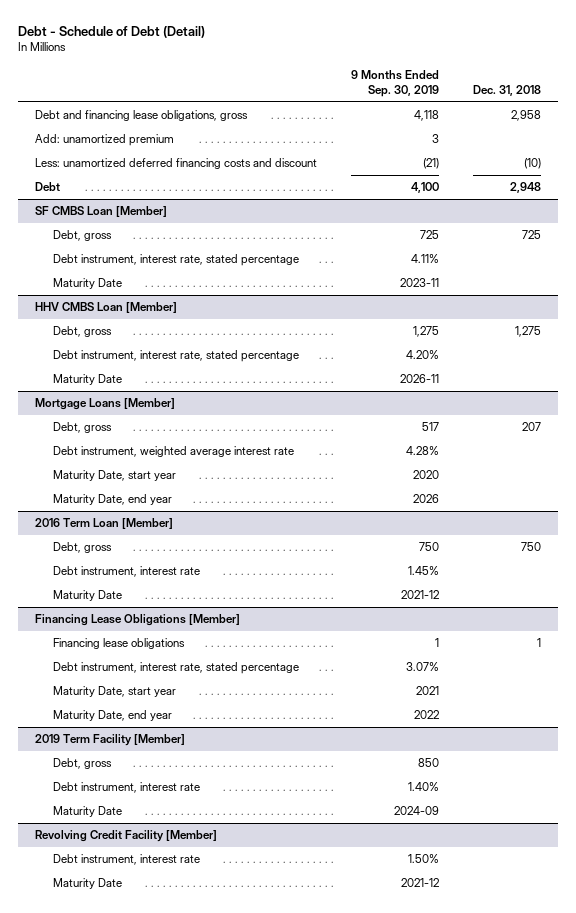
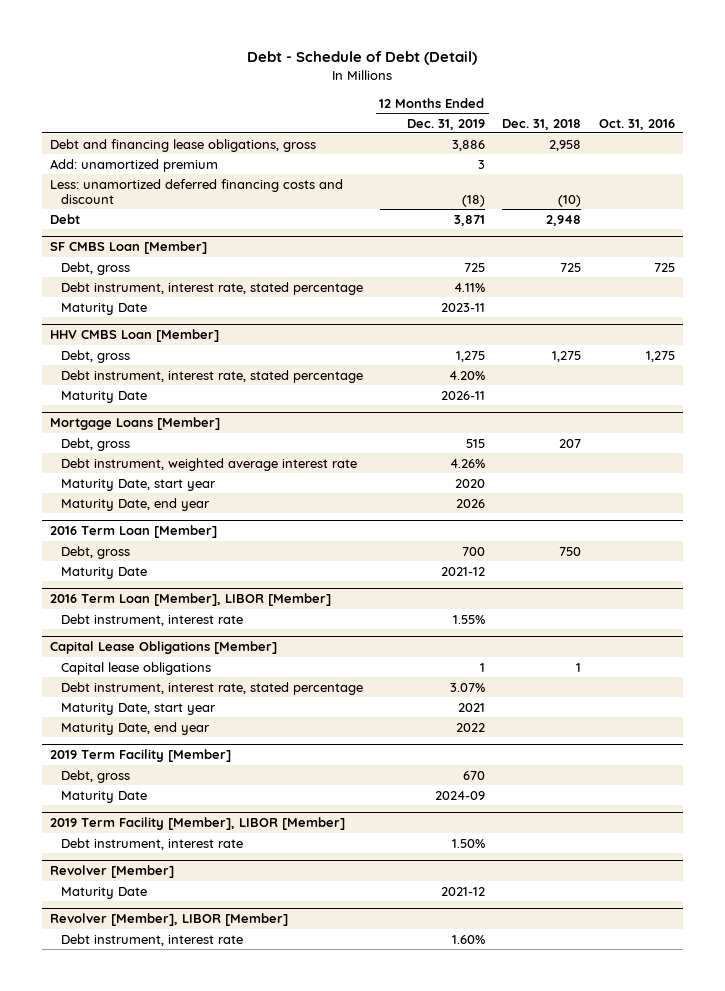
- | 9 Months Ended Sep. 30, 2019 | Dec. 31, 2018
+ | 12 Months Ended Dec. 31, 2019 | Dec. 31, 2018 | Oct. 31, 2016
@ 2016 Term Loan [Member]
- Debt instrument, interest rate | 1.45% |
- Financing Lease Obligations [Member]
- Financing lease obligations | 1 | 1
+ 2016 Term Loan [Member], LIBOR [Member]
+ Debt instrument, interest rate | 1.55% | |
+ Capital Lease Obligations [Member]
+ Capital lease obligations | 1 | 1 |
@ 2019 Term Facility [Member]
- Debt instrument, interest rate | 1.40% |
- Revolving Credit Facility [Member]
- Debt instrument, interest rate | 1.50% |
+ 2019 Term Facility [Member], LIBOR [Member]
+ Debt instrument, interest rate | 1.50% | |
+ Revolver [Member]
+ Revolver [Member], LIBOR [Member]
+ Debt instrument, interest rate | 1.60% | |

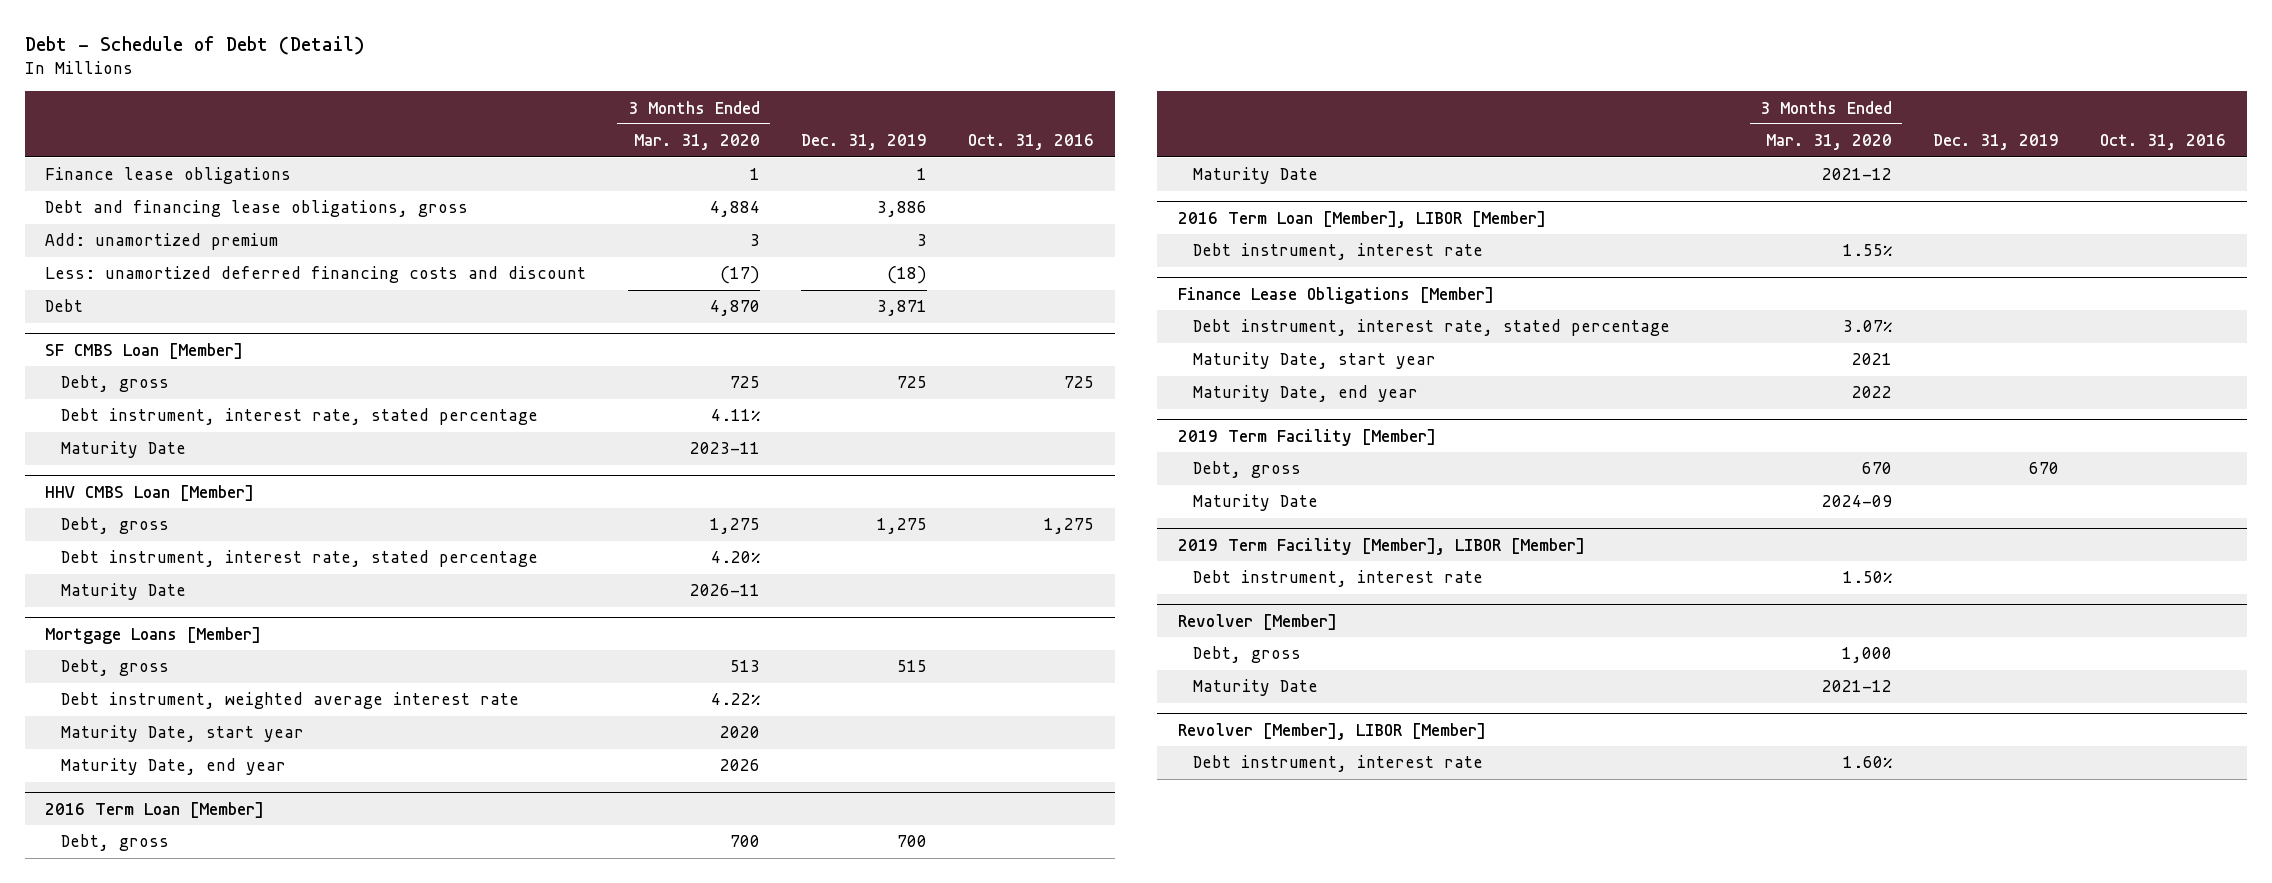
- | 12 Months Ended Dec. 31, 2019 | Dec. 31, 2018 | Oct. 31, 2016
+ | 3 Months Ended Mar. 31, 2020 | Dec. 31, 2019 | Oct. 31, 2016
+ Finance lease obligations | 1 | 1 |
- Capital Lease Obligations [Member]
- Capital lease obligations | 1 | 1 |
+ Finance Lease Obligations [Member]
@ Revolver [Member]
+ Debt, gross | 1,000 | |

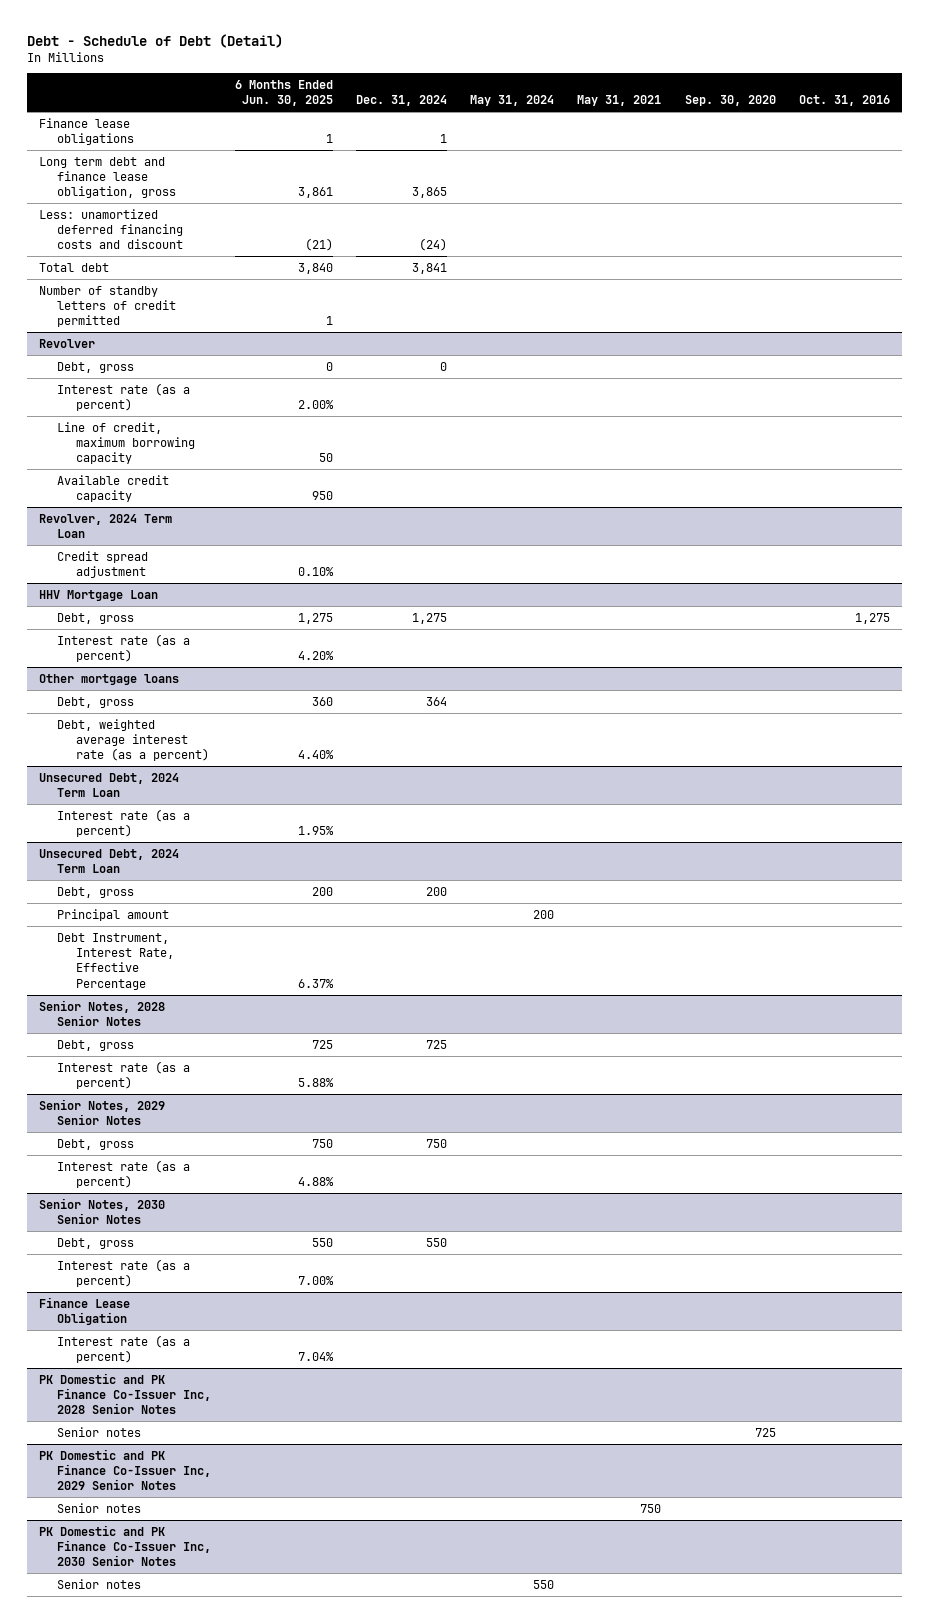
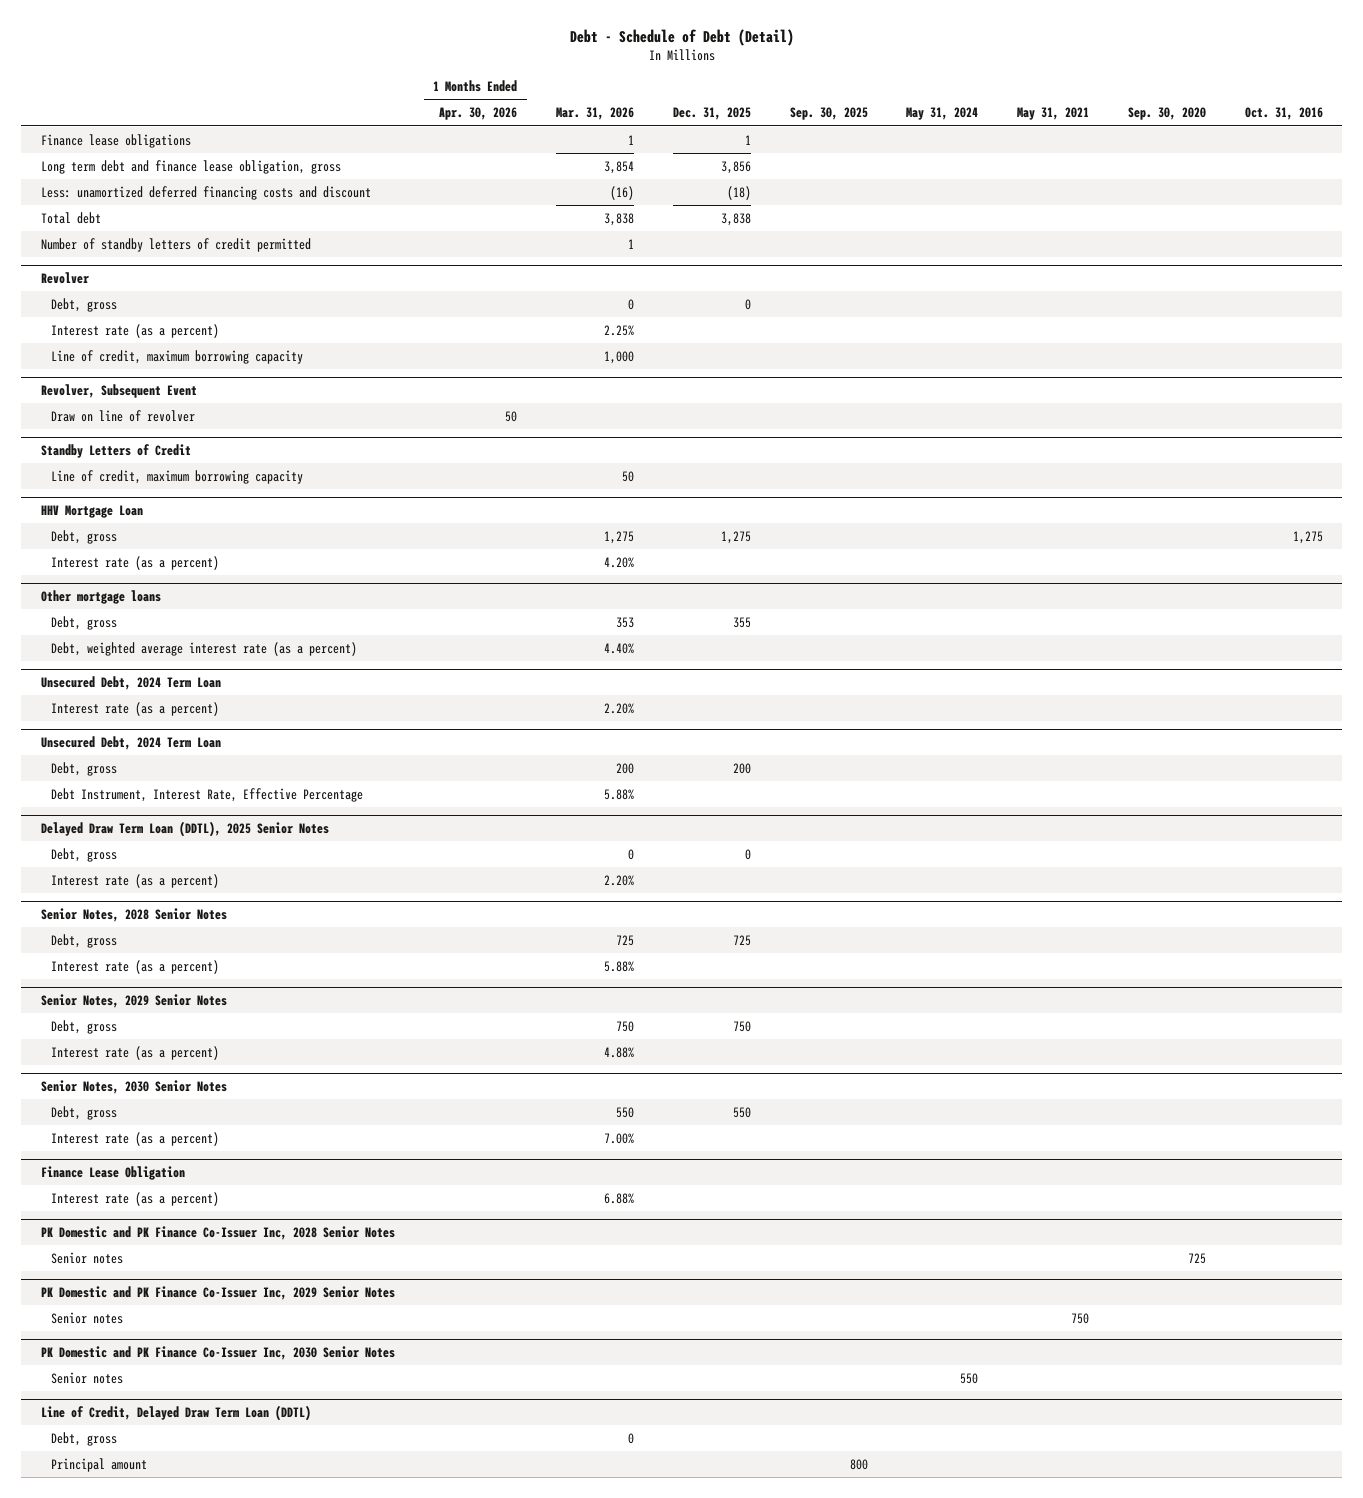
- | 6 Months Ended Jun. 30, 2025 | Dec. 31, 2024 | May 31, 2024 | May 31, 2021 | Sep. 30, 2020 | Oct. 31, 2016
+ | 1 Months Ended Apr. 30, 2026 | Mar. 31, 2026 | Dec. 31, 2025 | Sep. 30, 2025 | May 31, 2024 | May 31, 2021 | Sep. 30, 2020 | Oct. 31, 2016
@ Revolver
- Available credit capacity | 950 | | | | |
- Revolver, 2024 Term Loan
- Credit spread adjustment | 0.10% | | | | |
+ Revolver, Subsequent Event
+ Draw on line of revolver | 50 | | | | | | |
+ Standby Letters of Credit
+ Line of credit, maximum borrowing capacity | | 50 | | | | | |
@ Unsecured Debt, 2024 Term Loan
- Principal amount | | | 200 | | |
+ Delayed Draw Term Loan (DDTL), 2025 Senior Notes
+ Debt, gross | | 0 | 0 | | | | |
+ Interest rate (as a percent) | | 2.20% | | | | | |
+ Line of Credit, Delayed Draw Term Loan (DDTL)
+ Debt, gross | | 0 | | | | | |
+ Principal amount | | | | 800 | | | |

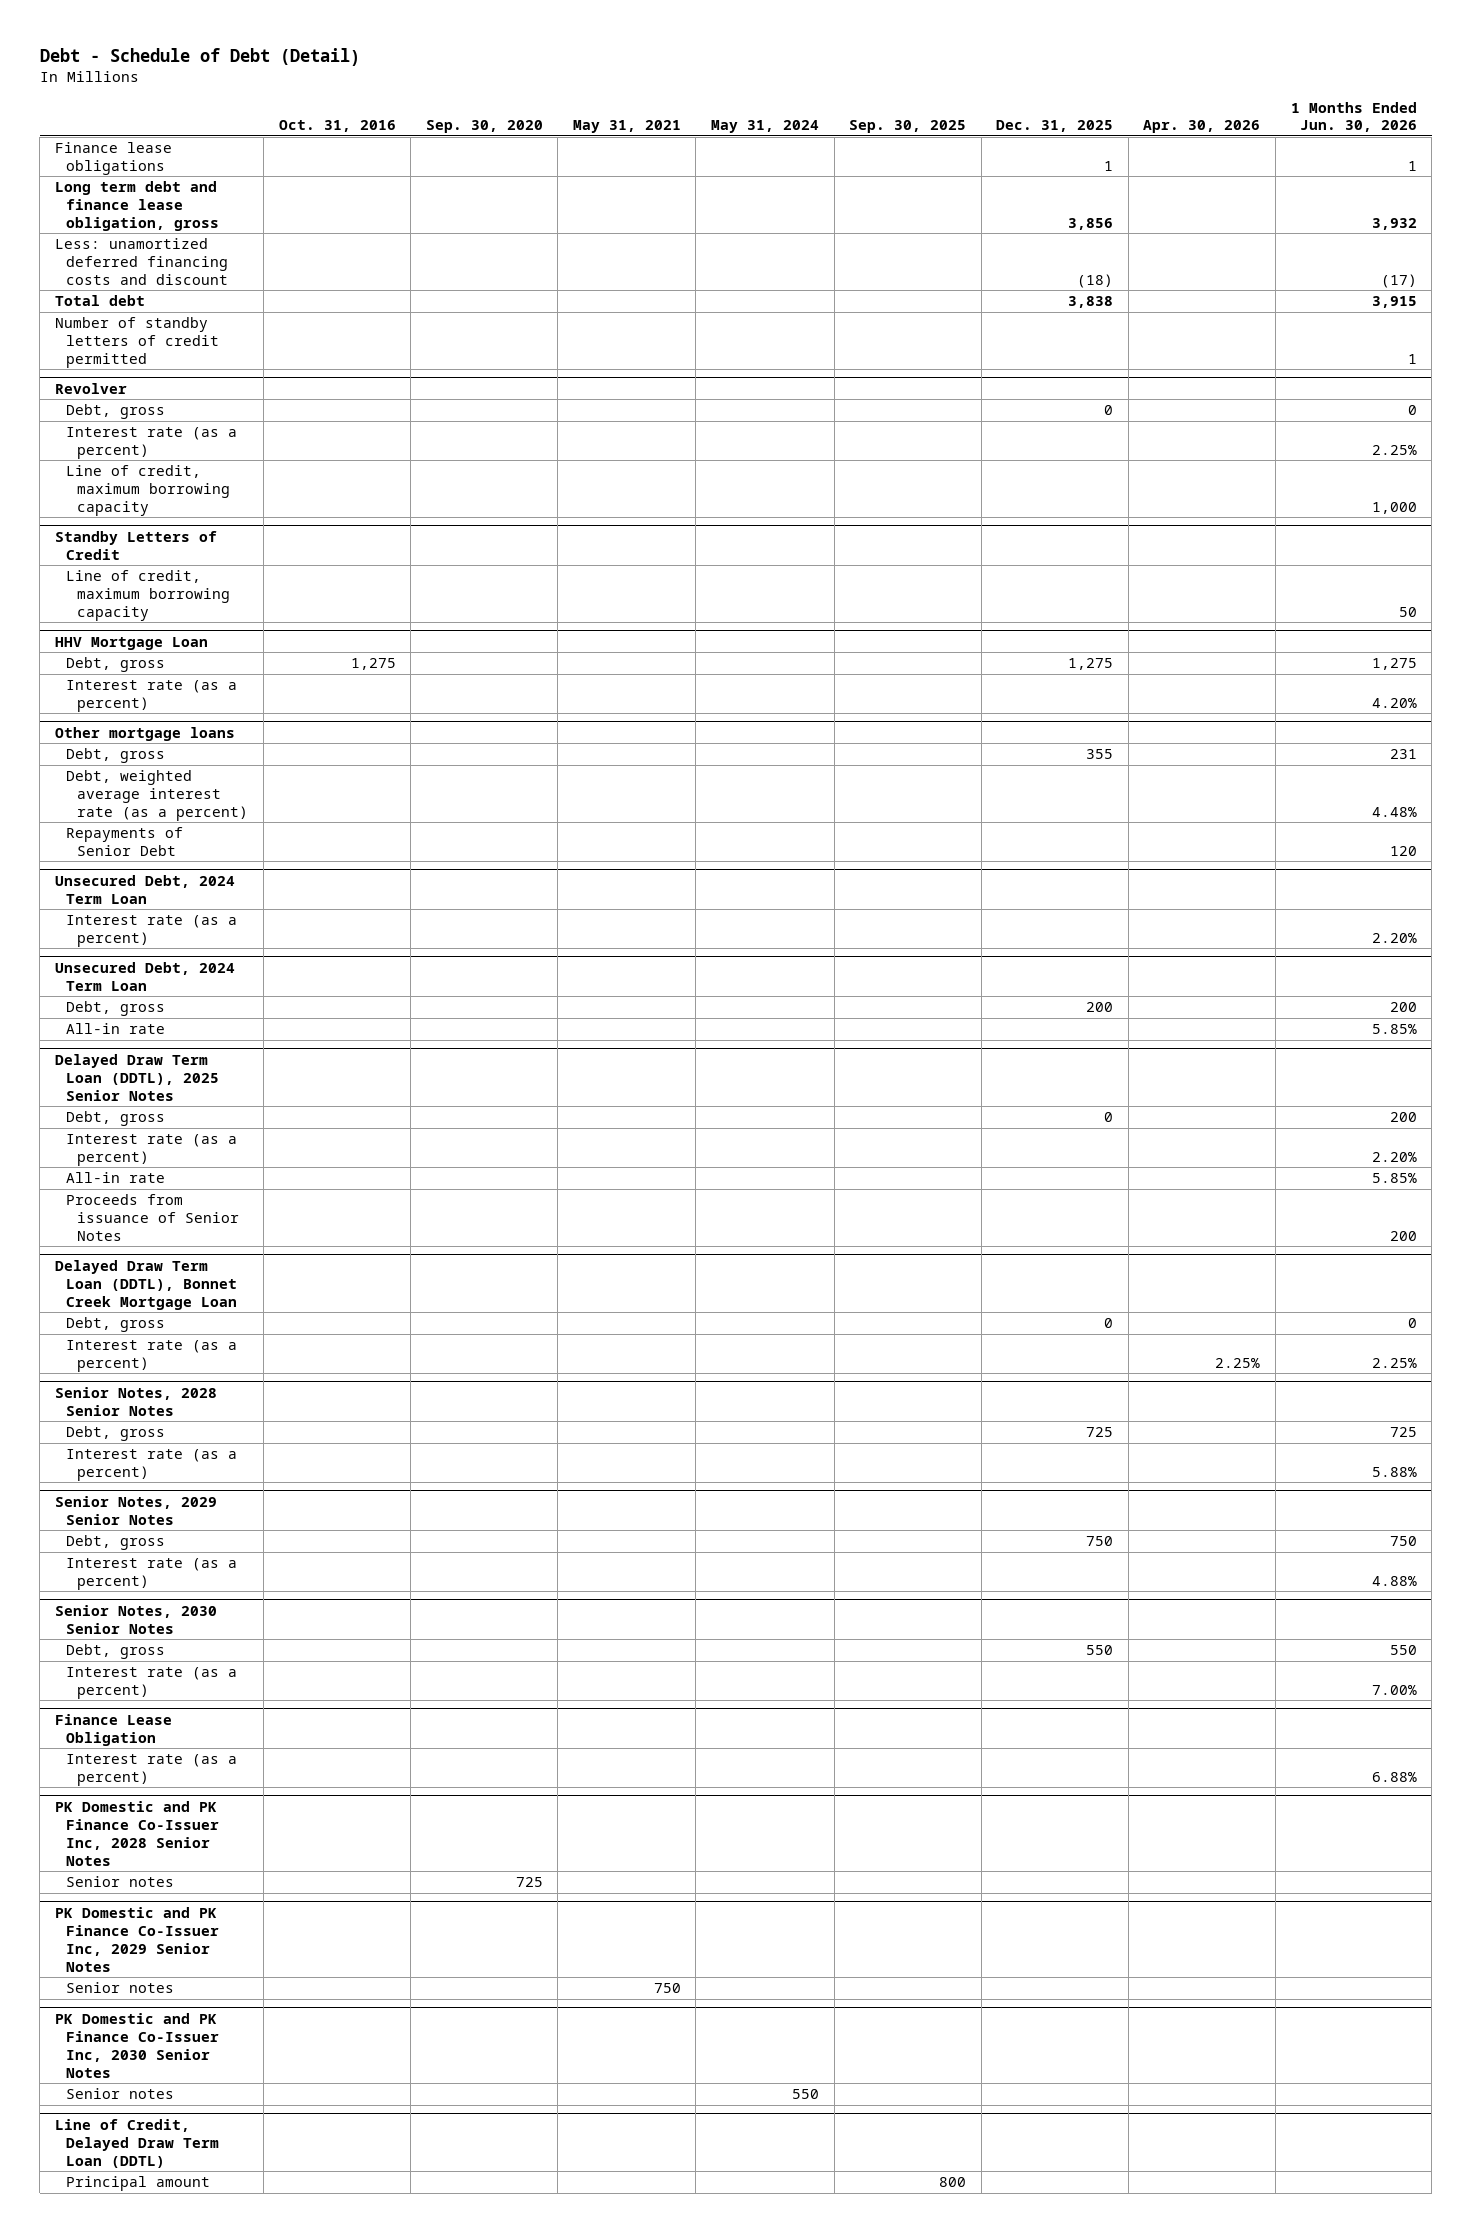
- | 1 Months Ended Apr. 30, 2026 | Mar. 31, 2026 | Dec. 31, 2025 | Sep. 30, 2025 | May 31, 2024 | May 31, 2021 | Sep. 30, 2020 | Oct. 31, 2016
+ | Oct. 31, 2016 | Sep. 30, 2020 | May 31, 2021 | May 31, 2024 | Sep. 30, 2025 | Dec. 31, 2025 | Apr. 30, 2026 | 1 Months Ended Jun. 30, 2026
- Revolver, Subsequent Event
- Draw on line of revolver | 50 | | | | | | |
@ Other mortgage loans
+ Repayments of Senior Debt | | | | | | | | 120
@ Unsecured Debt, 2024 Term Loan
- Debt Instrument, Interest Rate, Effective Percentage | | 5.88% | | | | | |
+ All-in rate | | | | | | | | 5.85%
@ Delayed Draw Term Loan (DDTL), 2025 Senior Notes
+ All-in rate | | | | | | | | 5.85%
+ Proceeds from issuance of Senior Notes | | | | | | | | 200
+ Delayed Draw Term Loan (DDTL), Bonnet Creek Mortgage Loan
+ Debt, gross | | | | | | 0 | | 0
+ Interest rate (as a percent) | | | | | | | 2.25% | 2.25%
@ Line of Credit, Delayed Draw Term Loan (DDTL)
- Debt, gross | | 0 | | | | | |

